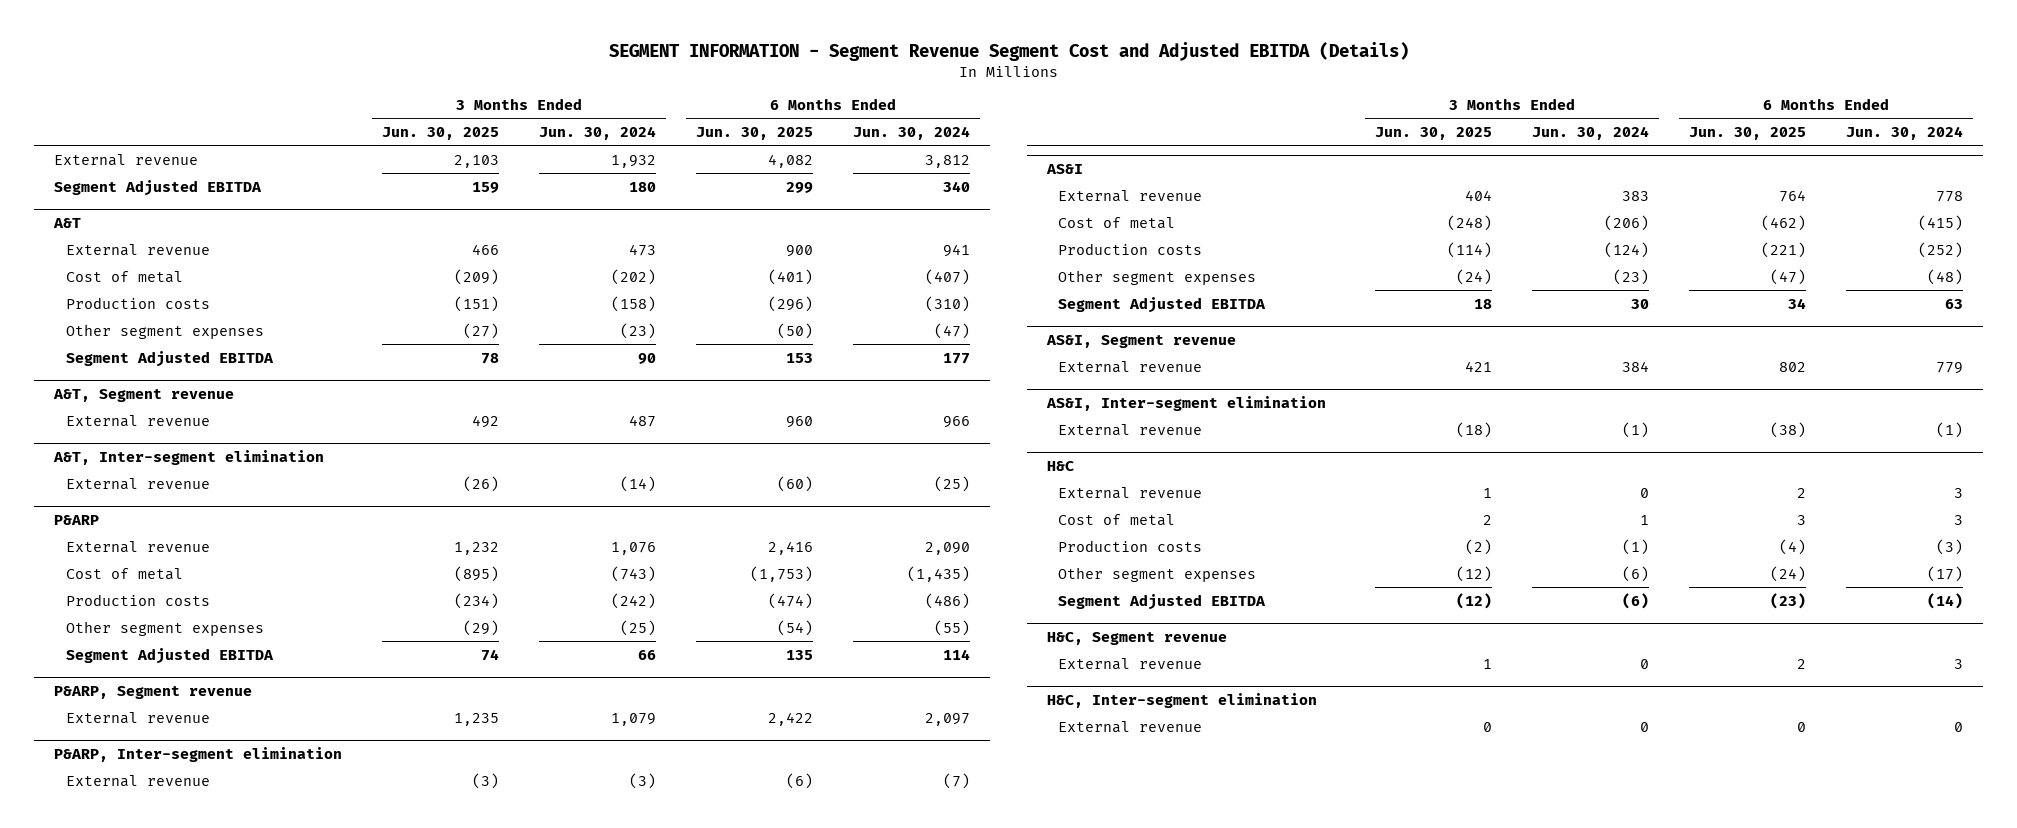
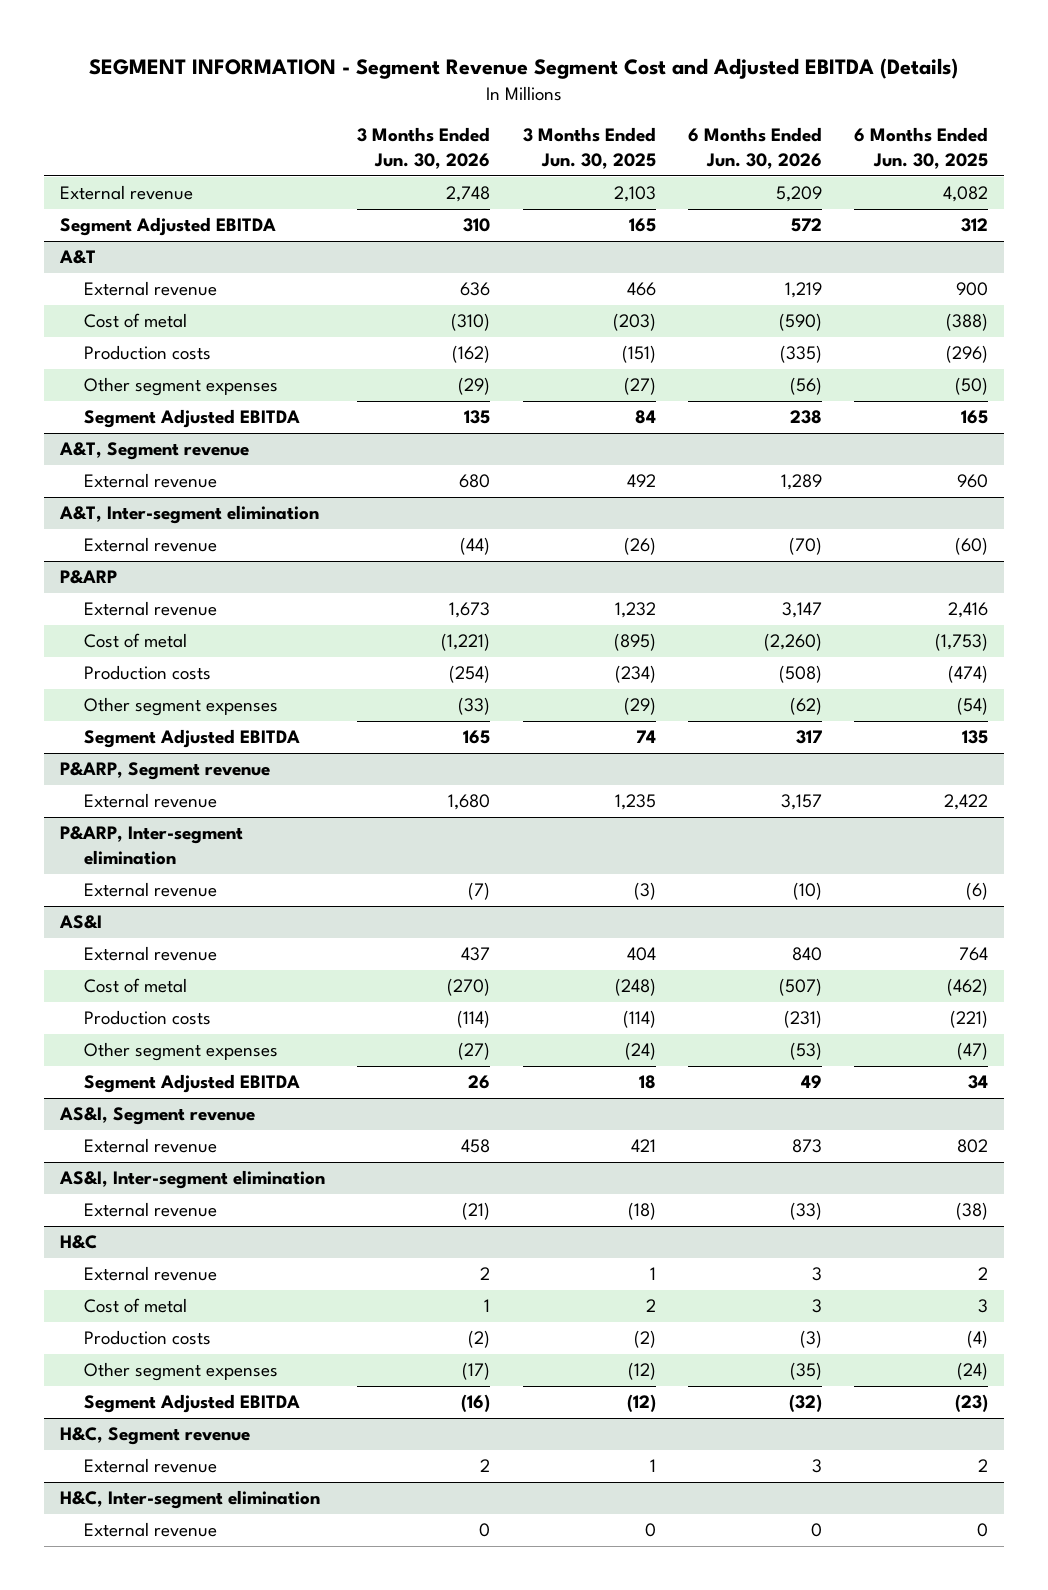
- | 3 Months Ended Jun. 30, 2025 | 3 Months Ended Jun. 30, 2024 | 6 Months Ended Jun. 30, 2025 | 6 Months Ended Jun. 30, 2024
+ | 3 Months Ended Jun. 30, 2026 | 3 Months Ended Jun. 30, 2025 | 6 Months Ended Jun. 30, 2026 | 6 Months Ended Jun. 30, 2025
- Segment Adjusted EBITDA | 159 | 180 | 299 | 340
+ Segment Adjusted EBITDA | 310 | 165 | 572 | 312
@ A&T
- Cost of metal | (209) | (202) | (401) | (407)
+ Cost of metal | (310) | (203) | (590) | (388)
- Segment Adjusted EBITDA | 78 | 90 | 153 | 177
+ Segment Adjusted EBITDA | 135 | 84 | 238 | 165

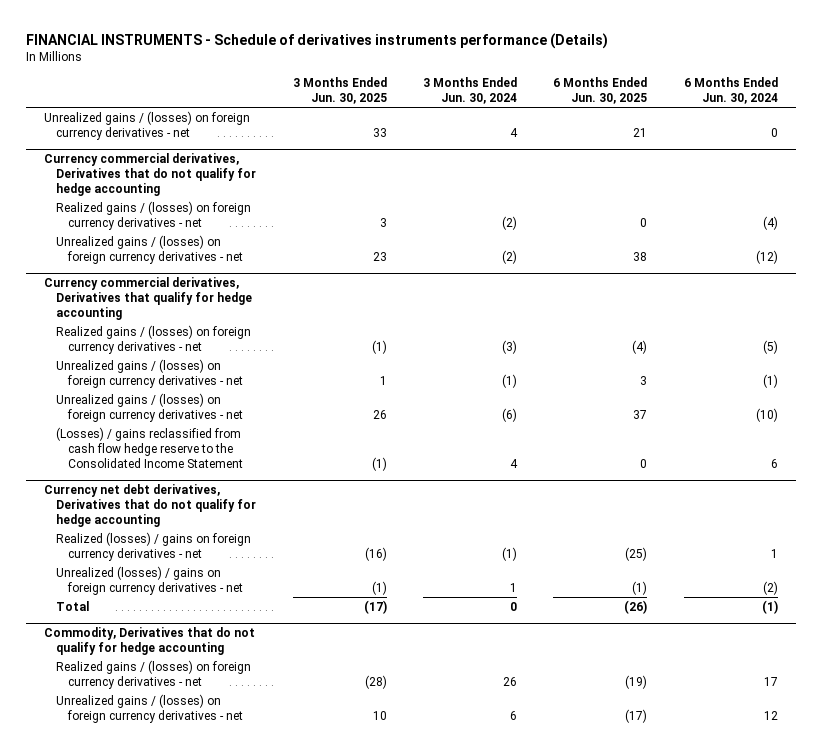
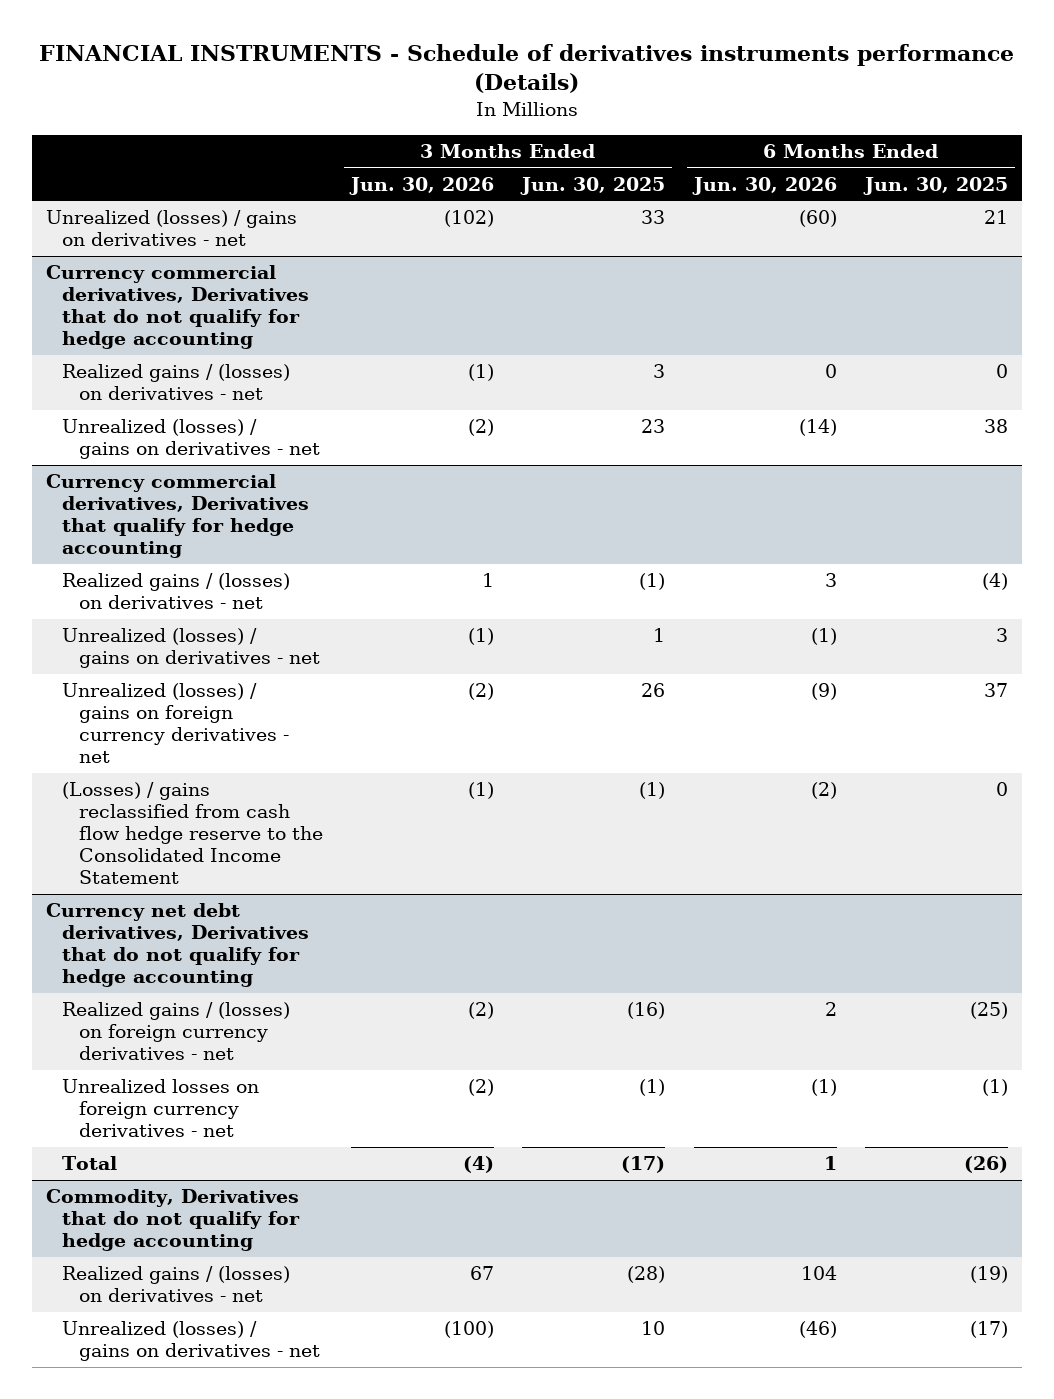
- | 3 Months Ended Jun. 30, 2025 | 3 Months Ended Jun. 30, 2024 | 6 Months Ended Jun. 30, 2025 | 6 Months Ended Jun. 30, 2024
+ | 3 Months Ended Jun. 30, 2026 | 3 Months Ended Jun. 30, 2025 | 6 Months Ended Jun. 30, 2026 | 6 Months Ended Jun. 30, 2025
- Unrealized gains / (losses) on foreign currency derivatives - net | 33 | 4 | 21 | 0
+ Unrealized (losses) / gains on derivatives - net | (102) | 33 | (60) | 21
@ Currency commercial derivatives, Derivatives that do not qualify for hedge accounting
- Realized gains / (losses) on foreign currency derivatives - net | 3 | (2) | 0 | (4)
- Unrealized gains / (losses) on foreign currency derivatives - net | 23 | (2) | 38 | (12)
+ Realized gains / (losses) on derivatives - net | (1) | 3 | 0 | 0
+ Unrealized (losses) / gains on derivatives - net | (2) | 23 | (14) | 38
@ Currency commercial derivatives, Derivatives that qualify for hedge accounting
- Realized gains / (losses) on foreign currency derivatives - net | (1) | (3) | (4) | (5)
- Unrealized gains / (losses) on foreign currency derivatives - net | 1 | (1) | 3 | (1)
- Unrealized gains / (losses) on foreign currency derivatives - net | 26 | (6) | 37 | (10)
+ Realized gains / (losses) on derivatives - net | 1 | (1) | 3 | (4)
+ Unrealized (losses) / gains on derivatives - net | (1) | 1 | (1) | 3
+ Unrealized (losses) / gains on foreign currency derivatives - net | (2) | 26 | (9) | 37
@ Currency net debt derivatives, Derivatives that do not qualify for hedge accounting
- Realized (losses) / gains on foreign currency derivatives - net | (16) | (1) | (25) | 1
- Unrealized (losses) / gains on foreign currency derivatives - net | (1) | 1 | (1) | (2)
+ Realized gains / (losses) on foreign currency derivatives - net | (2) | (16) | 2 | (25)
+ Unrealized losses on foreign currency derivatives - net | (2) | (1) | (1) | (1)
@ Commodity, Derivatives that do not qualify for hedge accounting
- Realized gains / (losses) on foreign currency derivatives - net | (28) | 26 | (19) | 17
- Unrealized gains / (losses) on foreign currency derivatives - net | 10 | 6 | (17) | 12
+ Realized gains / (losses) on derivatives - net | 67 | (28) | 104 | (19)
+ Unrealized (losses) / gains on derivatives - net | (100) | 10 | (46) | (17)

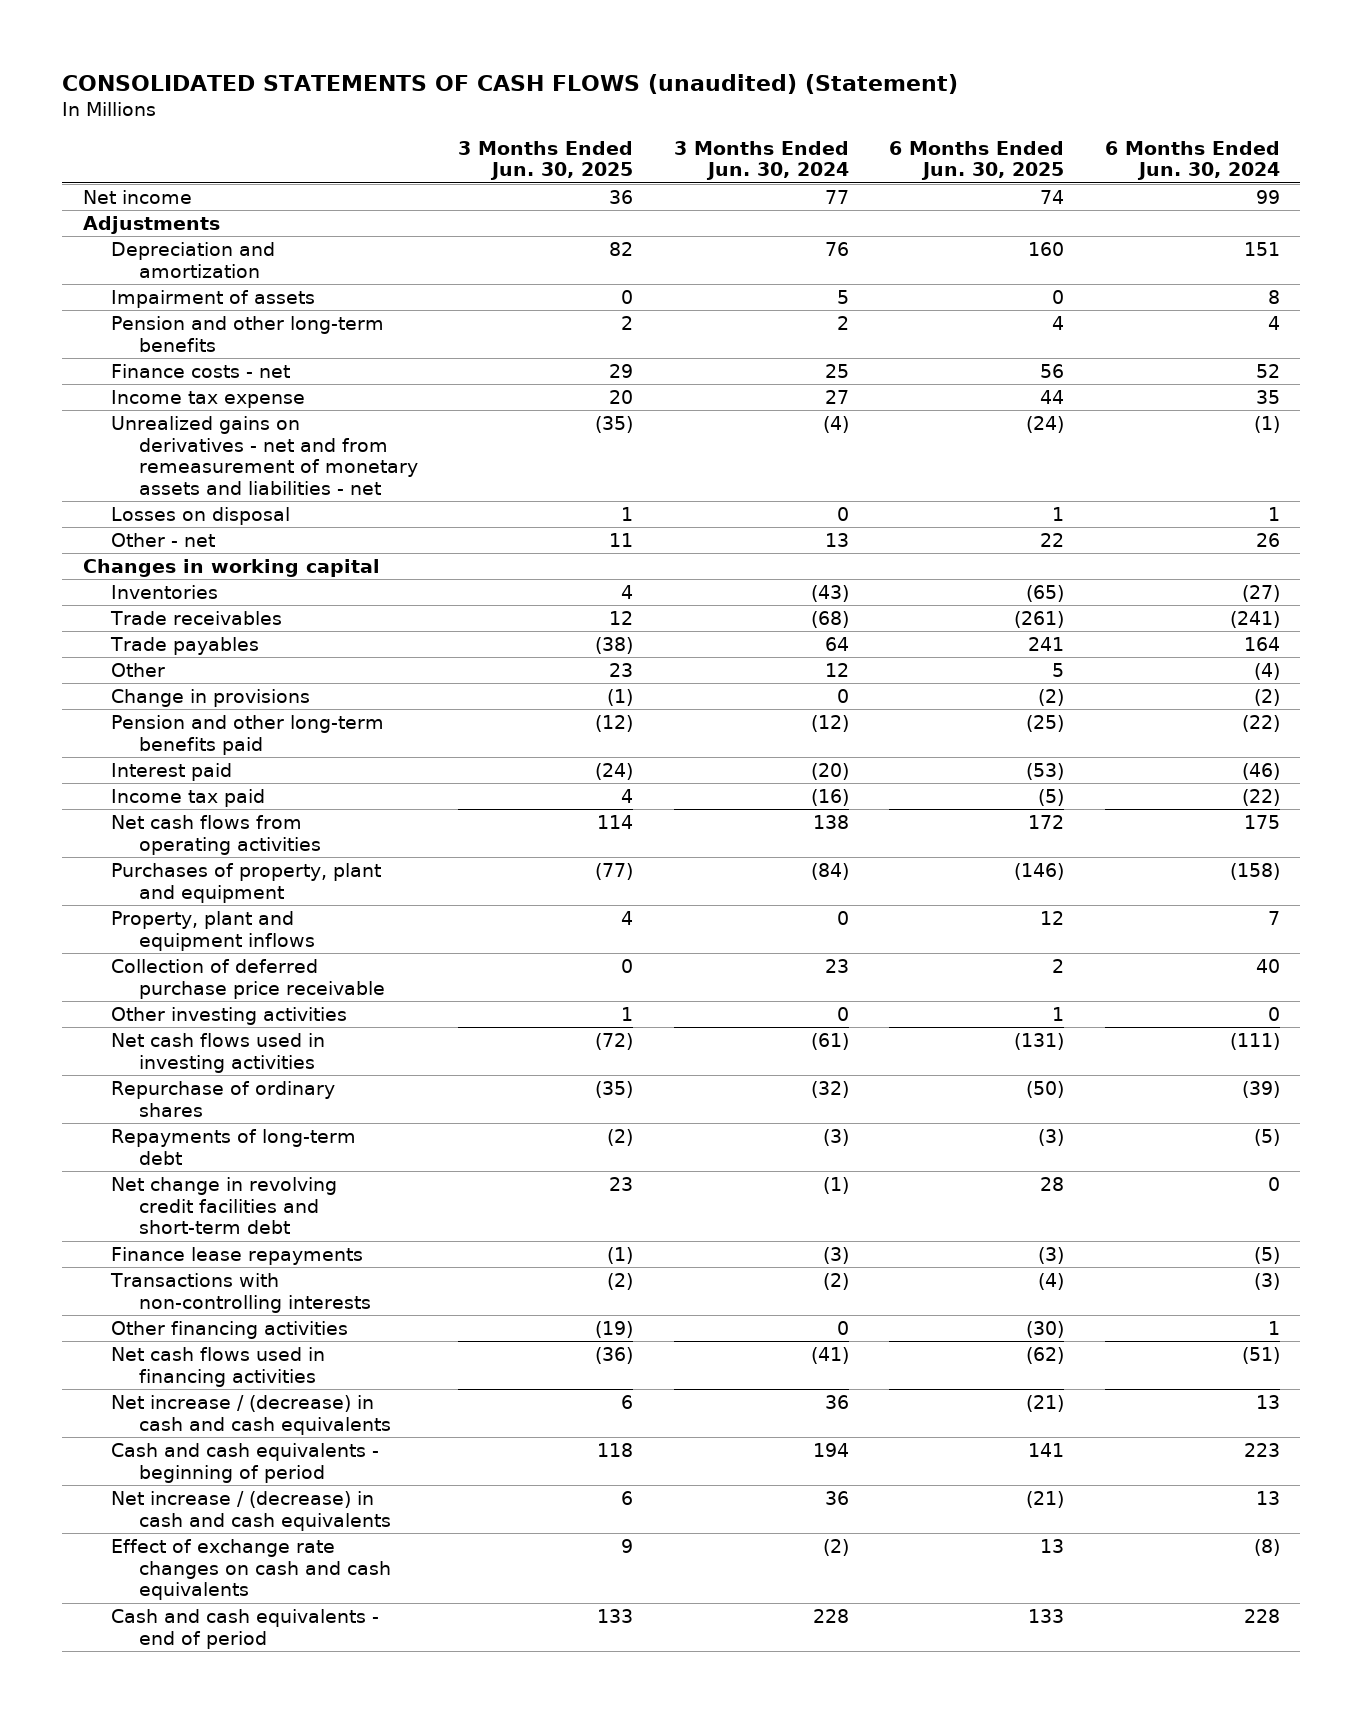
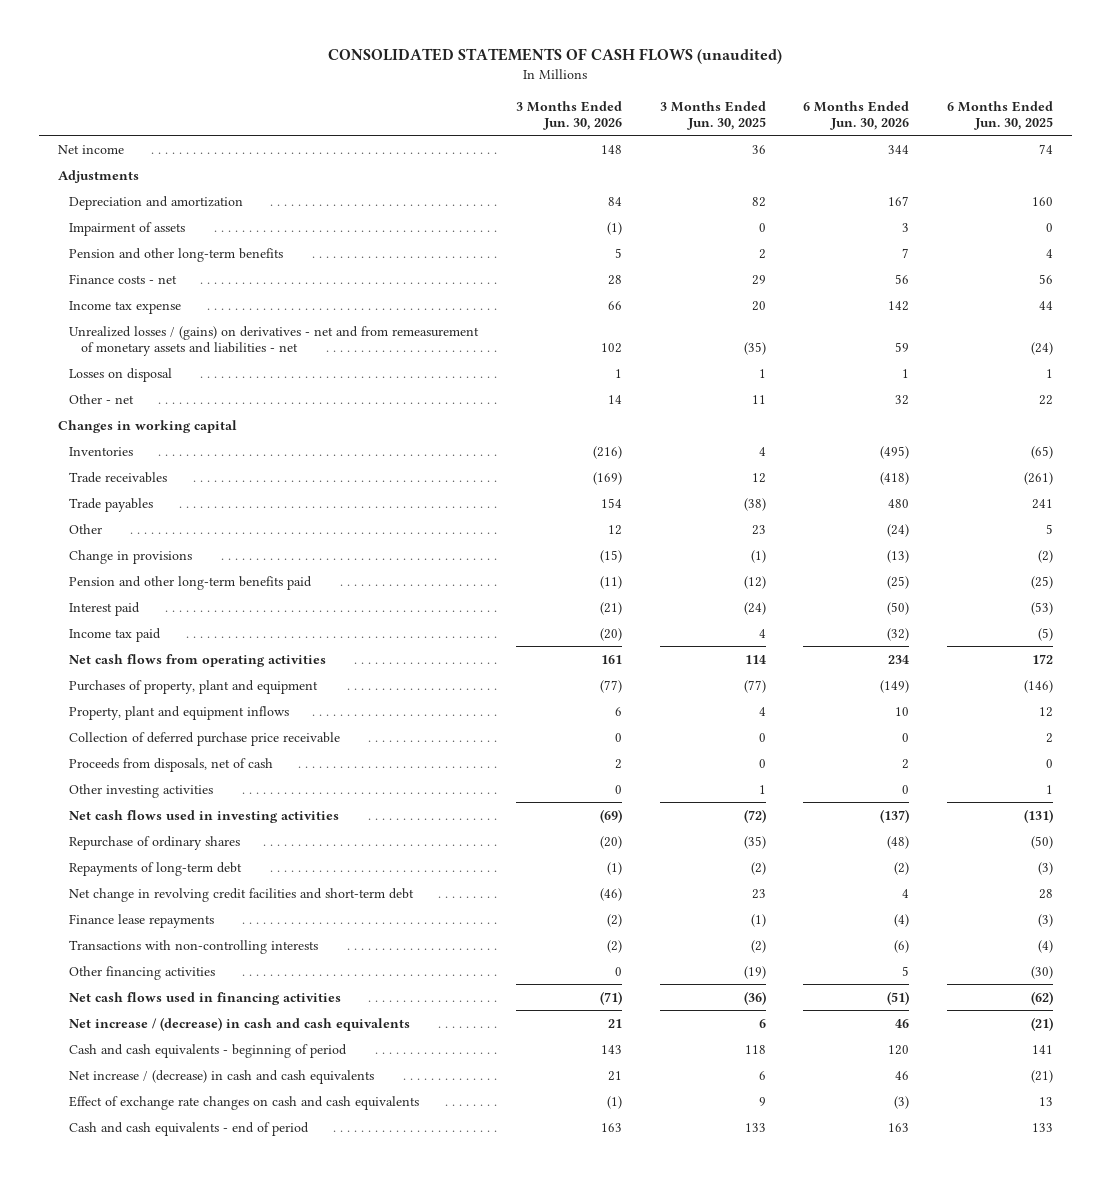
- CONSOLIDATED STATEMENTS OF CASH FLOWS (unaudited) (Statement)
+ CONSOLIDATED STATEMENTS OF CASH FLOWS (unaudited)
- | 3 Months Ended Jun. 30, 2025 | 3 Months Ended Jun. 30, 2024 | 6 Months Ended Jun. 30, 2025 | 6 Months Ended Jun. 30, 2024
+ | 3 Months Ended Jun. 30, 2026 | 3 Months Ended Jun. 30, 2025 | 6 Months Ended Jun. 30, 2026 | 6 Months Ended Jun. 30, 2025
- Unrealized gains on derivatives - net and from remeasurement of monetary assets and liabilities - net | (35) | (4) | (24) | (1)
+ Unrealized losses / (gains) on derivatives - net and from remeasurement of monetary assets and liabilities - net | 102 | (35) | 59 | (24)
+ Proceeds from disposals, net of cash | 2 | 0 | 2 | 0

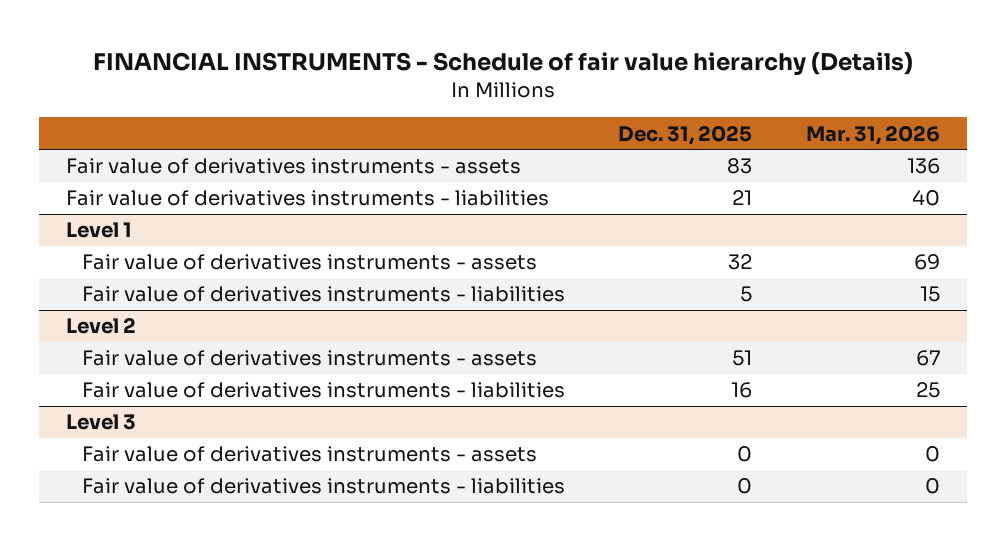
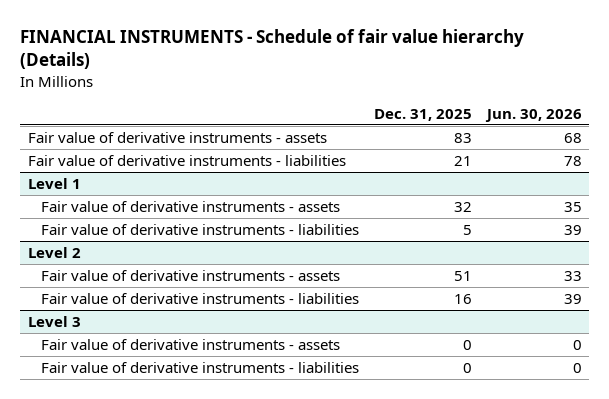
- | Dec. 31, 2025 | Mar. 31, 2026
+ | Dec. 31, 2025 | Jun. 30, 2026
- Fair value of derivatives instruments - assets | 83 | 136
- Fair value of derivatives instruments - liabilities | 21 | 40
+ Fair value of derivative instruments - assets | 83 | 68
+ Fair value of derivative instruments - liabilities | 21 | 78
@ Level 1
- Fair value of derivatives instruments - assets | 32 | 69
- Fair value of derivatives instruments - liabilities | 5 | 15
+ Fair value of derivative instruments - assets | 32 | 35
+ Fair value of derivative instruments - liabilities | 5 | 39
@ Level 2
- Fair value of derivatives instruments - assets | 51 | 67
- Fair value of derivatives instruments - liabilities | 16 | 25
+ Fair value of derivative instruments - assets | 51 | 33
+ Fair value of derivative instruments - liabilities | 16 | 39
@ Level 3
- Fair value of derivatives instruments - assets | 0 | 0
- Fair value of derivatives instruments - liabilities | 0 | 0
+ Fair value of derivative instruments - assets | 0 | 0
+ Fair value of derivative instruments - liabilities | 0 | 0

